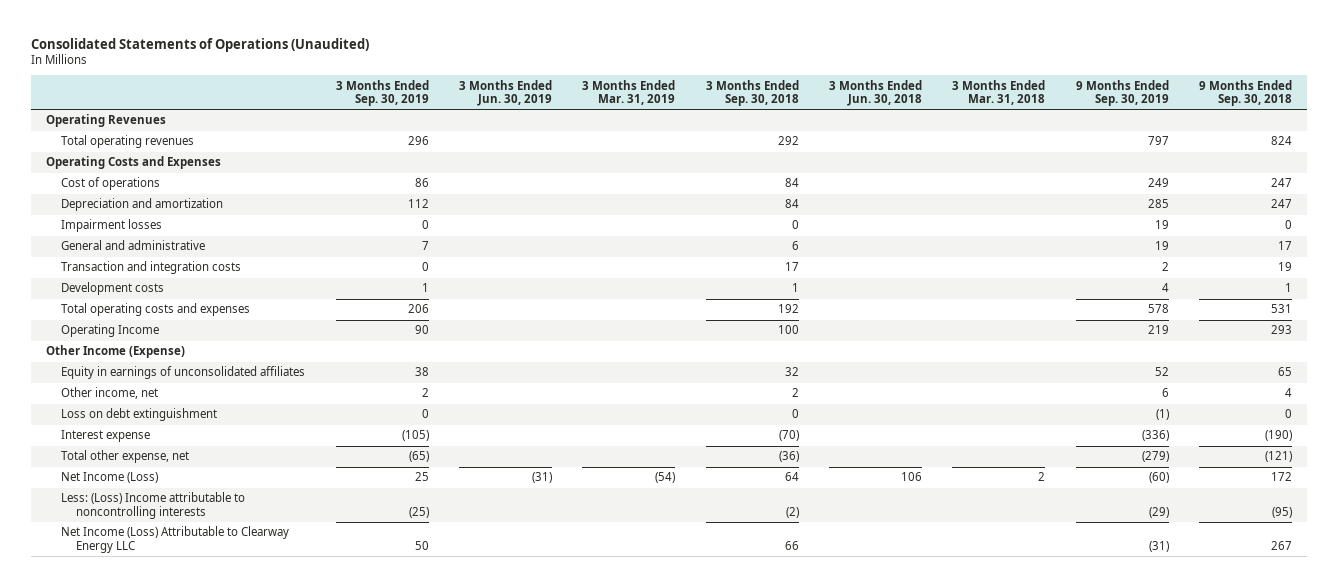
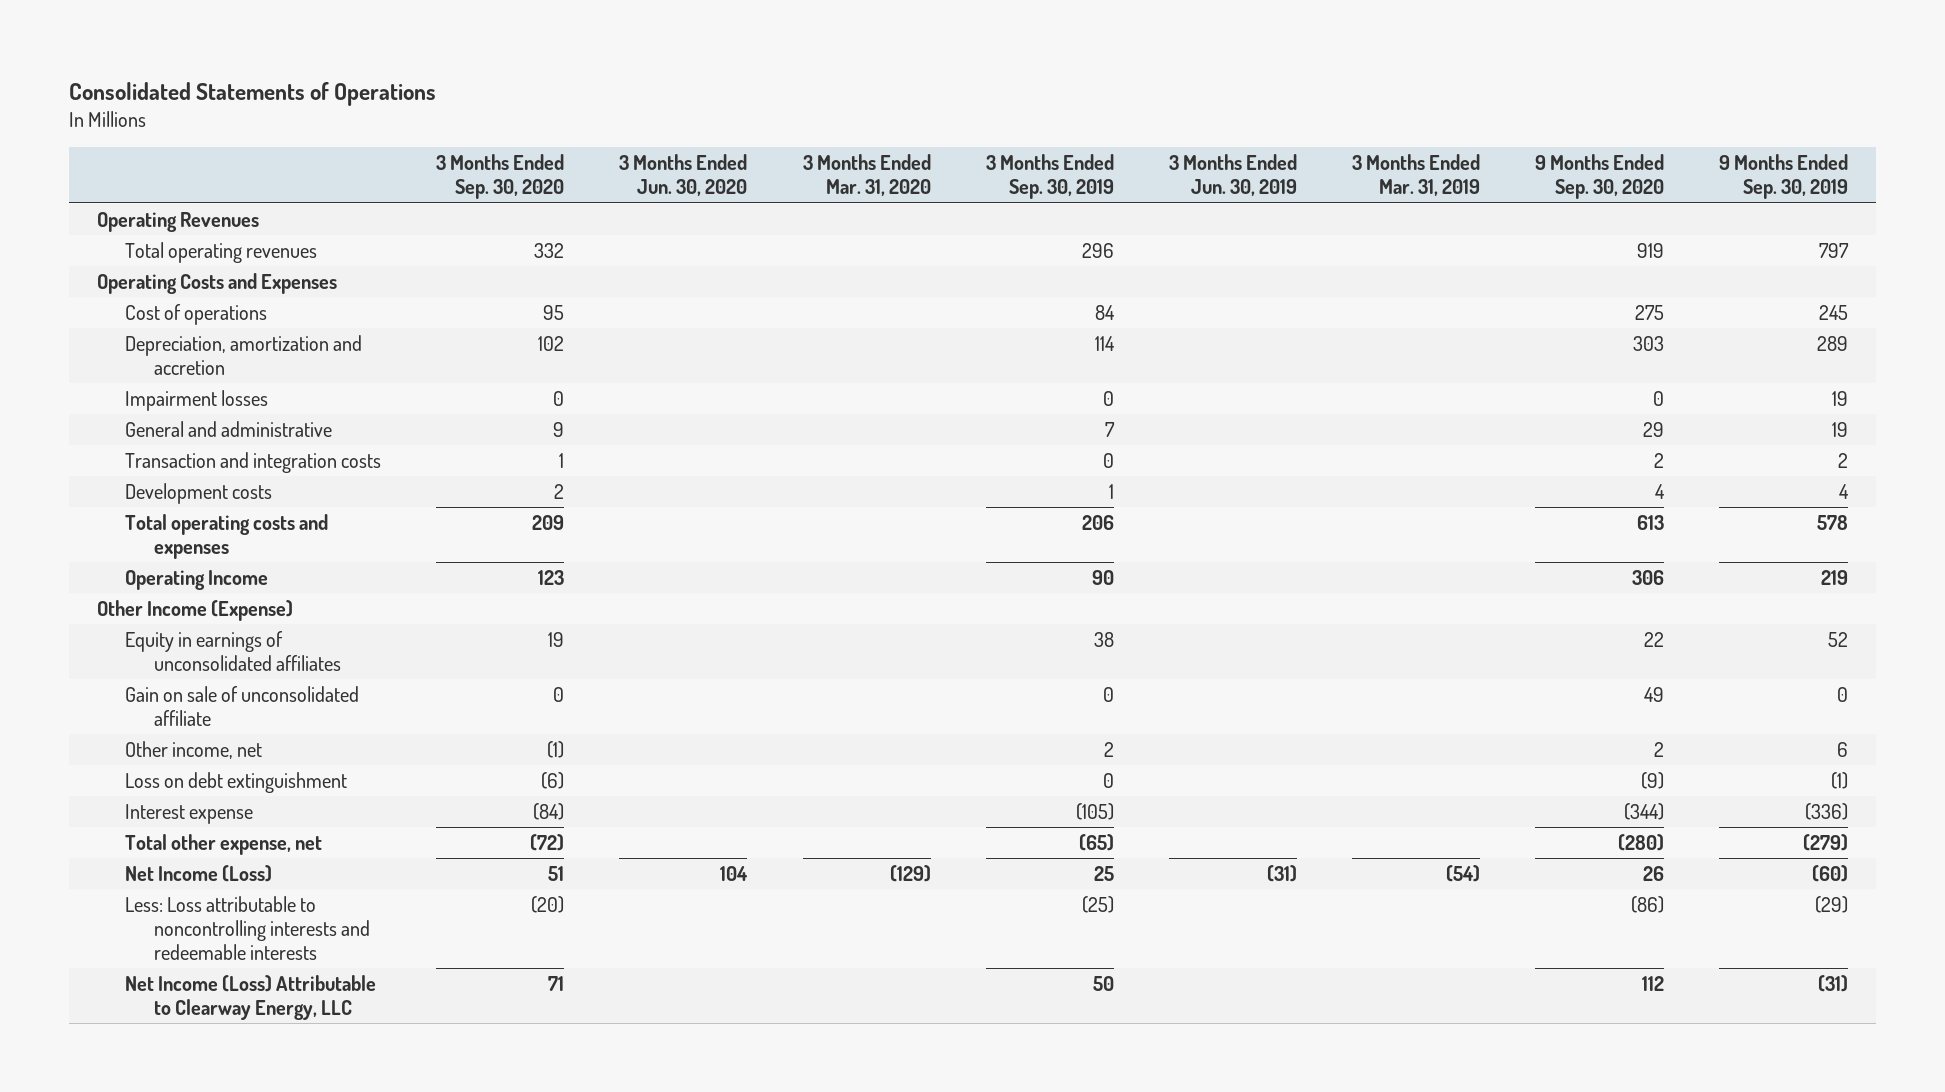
- Consolidated Statements of Operations (Unaudited)
+ Consolidated Statements of Operations
- | 3 Months Ended Sep. 30, 2019 | 3 Months Ended Jun. 30, 2019 | 3 Months Ended Mar. 31, 2019 | 3 Months Ended Sep. 30, 2018 | 3 Months Ended Jun. 30, 2018 | 3 Months Ended Mar. 31, 2018 | 9 Months Ended Sep. 30, 2019 | 9 Months Ended Sep. 30, 2018
+ | 3 Months Ended Sep. 30, 2020 | 3 Months Ended Jun. 30, 2020 | 3 Months Ended Mar. 31, 2020 | 3 Months Ended Sep. 30, 2019 | 3 Months Ended Jun. 30, 2019 | 3 Months Ended Mar. 31, 2019 | 9 Months Ended Sep. 30, 2020 | 9 Months Ended Sep. 30, 2019
- Cost of operations | 86 | | | 84 | | | 249 | 247
- Depreciation and amortization | 112 | | | 84 | | | 285 | 247
+ Cost of operations | 95 | | | 84 | | | 275 | 245
+ Depreciation, amortization and accretion | 102 | | | 114 | | | 303 | 289
+ Gain on sale of unconsolidated affiliate | 0 | | | 0 | | | 49 | 0
- Less: (Loss) Income attributable to noncontrolling interests | (25) | | | (2) | | | (29) | (95)
- Net Income (Loss) Attributable to Clearway Energy LLC | 50 | | | 66 | | | (31) | 267
+ Less: Loss attributable to noncontrolling interests and redeemable interests | (20) | | | (25) | | | (86) | (29)
+ Net Income (Loss) Attributable to Clearway Energy, LLC | 71 | | | 50 | | | 112 | (31)

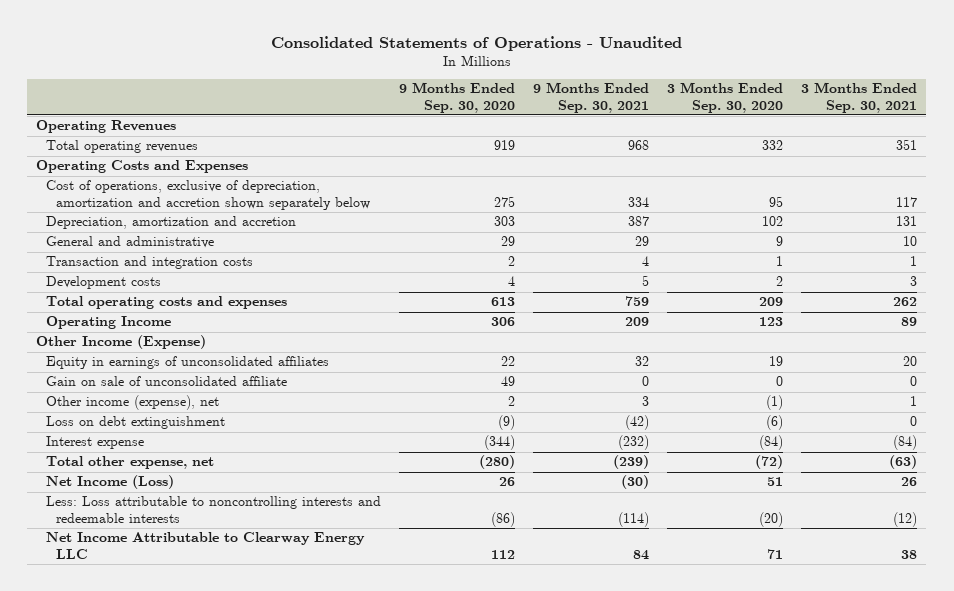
- Consolidated Statements of Operations
+ Consolidated Statements of Operations - Unaudited
- | 3 Months Ended Sep. 30, 2020 | 3 Months Ended Jun. 30, 2020 | 3 Months Ended Mar. 31, 2020 | 3 Months Ended Sep. 30, 2019 | 3 Months Ended Jun. 30, 2019 | 3 Months Ended Mar. 31, 2019 | 9 Months Ended Sep. 30, 2020 | 9 Months Ended Sep. 30, 2019
+ | 9 Months Ended Sep. 30, 2020 | 9 Months Ended Sep. 30, 2021 | 3 Months Ended Sep. 30, 2020 | 3 Months Ended Sep. 30, 2021
- Cost of operations | 95 | | | 84 | | | 275 | 245
+ Cost of operations, exclusive of depreciation, amortization and accretion shown separately below | 275 | 334 | 95 | 117
- Impairment losses | 0 | | | 0 | | | 0 | 19
- Other income, net | (1) | | | 2 | | | 2 | 6
+ Other income (expense), net | 2 | 3 | (1) | 1
- Net Income (Loss) Attributable to Clearway Energy, LLC | 71 | | | 50 | | | 112 | (31)
+ Net Income Attributable to Clearway Energy LLC | 112 | 84 | 71 | 38

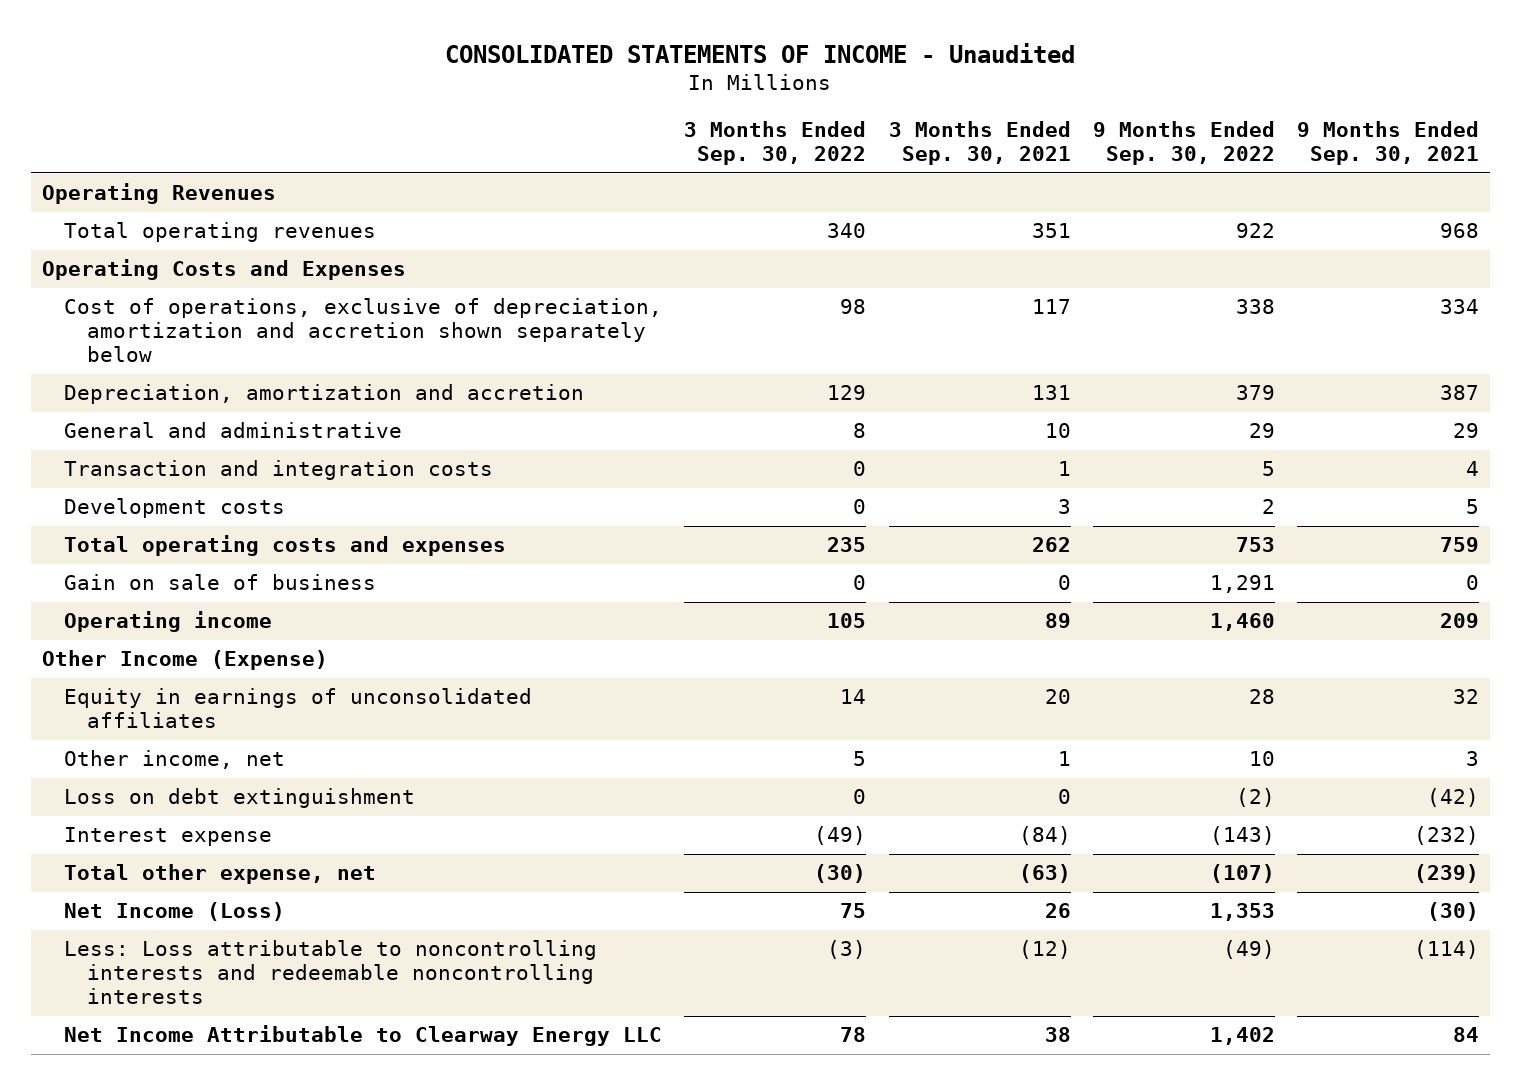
- Consolidated Statements of Operations - Unaudited
+ CONSOLIDATED STATEMENTS OF INCOME - Unaudited
- | 9 Months Ended Sep. 30, 2020 | 9 Months Ended Sep. 30, 2021 | 3 Months Ended Sep. 30, 2020 | 3 Months Ended Sep. 30, 2021
+ | 3 Months Ended Sep. 30, 2022 | 3 Months Ended Sep. 30, 2021 | 9 Months Ended Sep. 30, 2022 | 9 Months Ended Sep. 30, 2021
- Operating Income | 306 | 209 | 123 | 89
+ Gain on sale of business | 0 | 0 | 1,291 | 0
+ Operating income | 105 | 89 | 1,460 | 209
- Gain on sale of unconsolidated affiliate | 49 | 0 | 0 | 0
- Other income (expense), net | 2 | 3 | (1) | 1
+ Other income, net | 5 | 1 | 10 | 3
- Less: Loss attributable to noncontrolling interests and redeemable interests | (86) | (114) | (20) | (12)
+ Less: Loss attributable to noncontrolling interests and redeemable noncontrolling interests | (3) | (12) | (49) | (114)

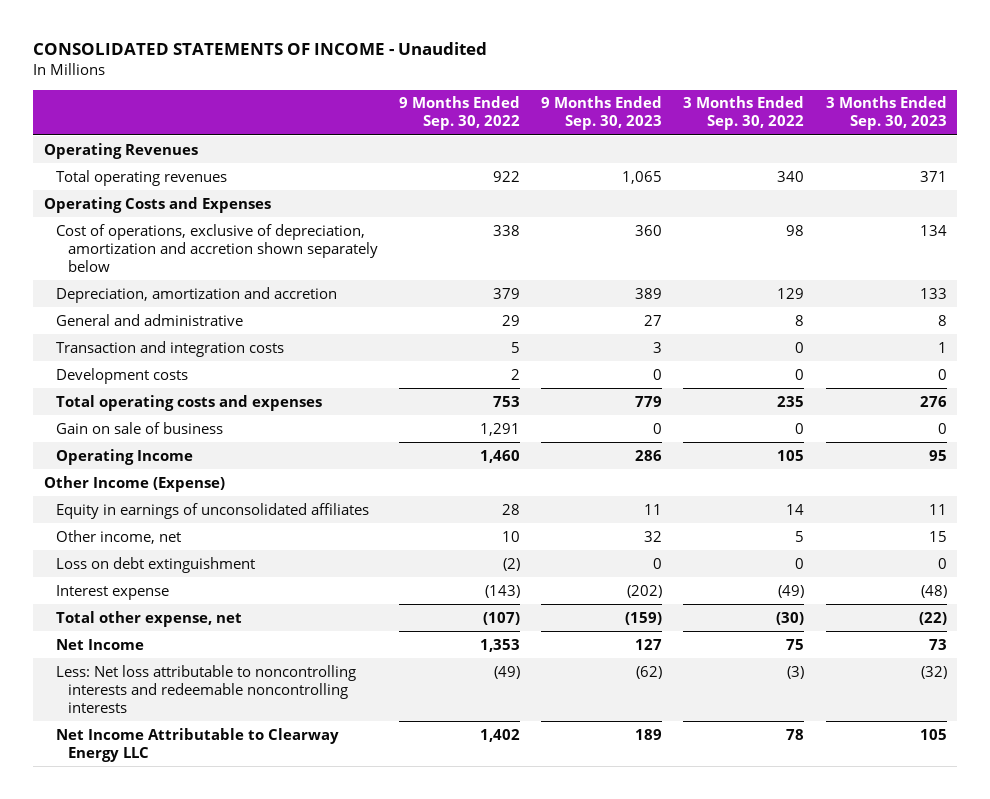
- | 3 Months Ended Sep. 30, 2022 | 3 Months Ended Sep. 30, 2021 | 9 Months Ended Sep. 30, 2022 | 9 Months Ended Sep. 30, 2021
+ | 9 Months Ended Sep. 30, 2022 | 9 Months Ended Sep. 30, 2023 | 3 Months Ended Sep. 30, 2022 | 3 Months Ended Sep. 30, 2023
- Operating income | 105 | 89 | 1,460 | 209
+ Operating Income | 1,460 | 286 | 105 | 95
- Net Income (Loss) | 75 | 26 | 1,353 | (30)
- Less: Loss attributable to noncontrolling interests and redeemable noncontrolling interests | (3) | (12) | (49) | (114)
+ Net Income | 1,353 | 127 | 75 | 73
+ Less: Net loss attributable to noncontrolling interests and redeemable noncontrolling interests | (49) | (62) | (3) | (32)

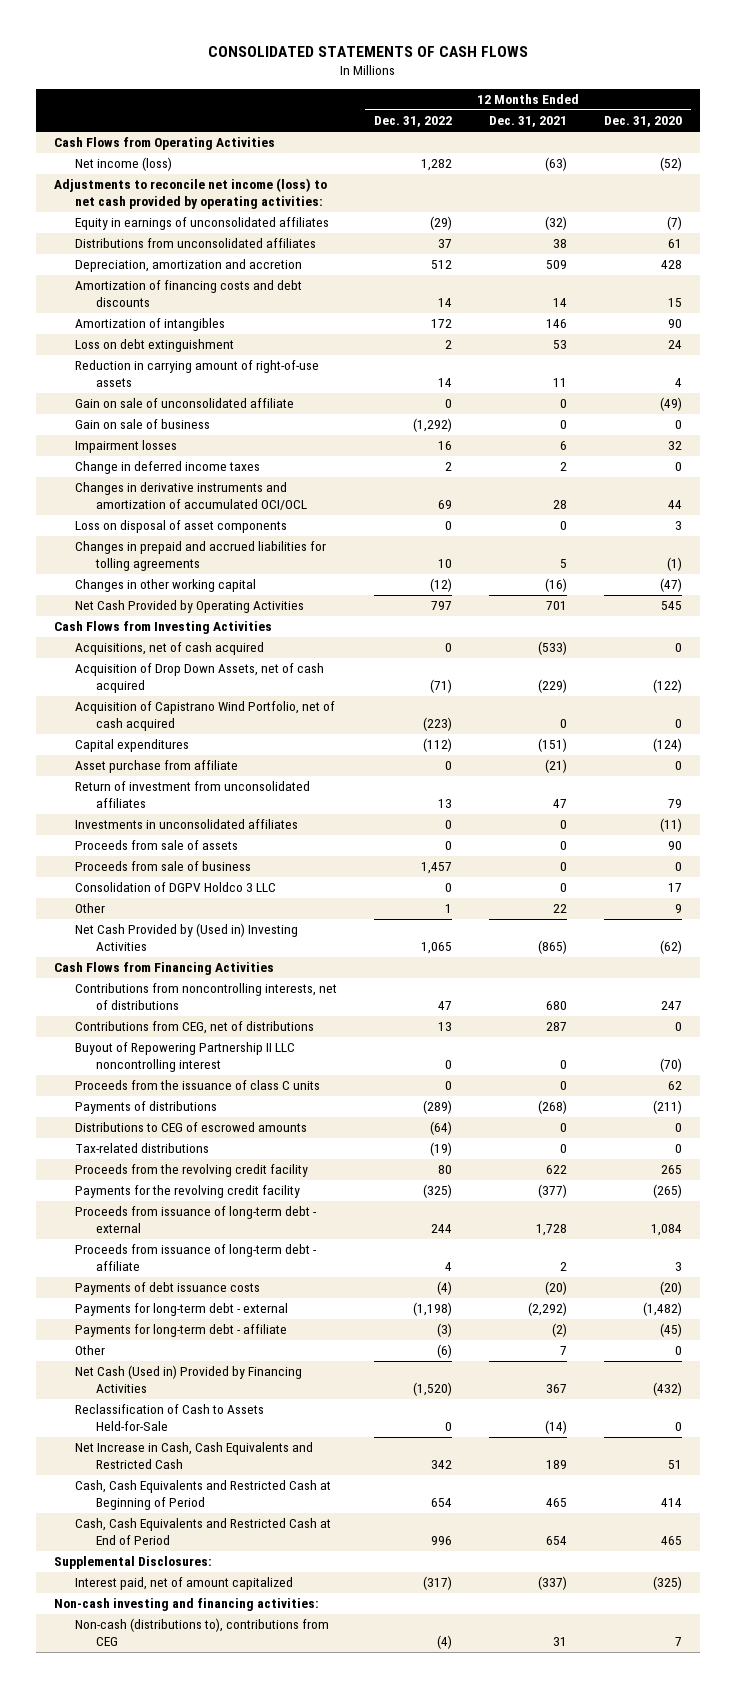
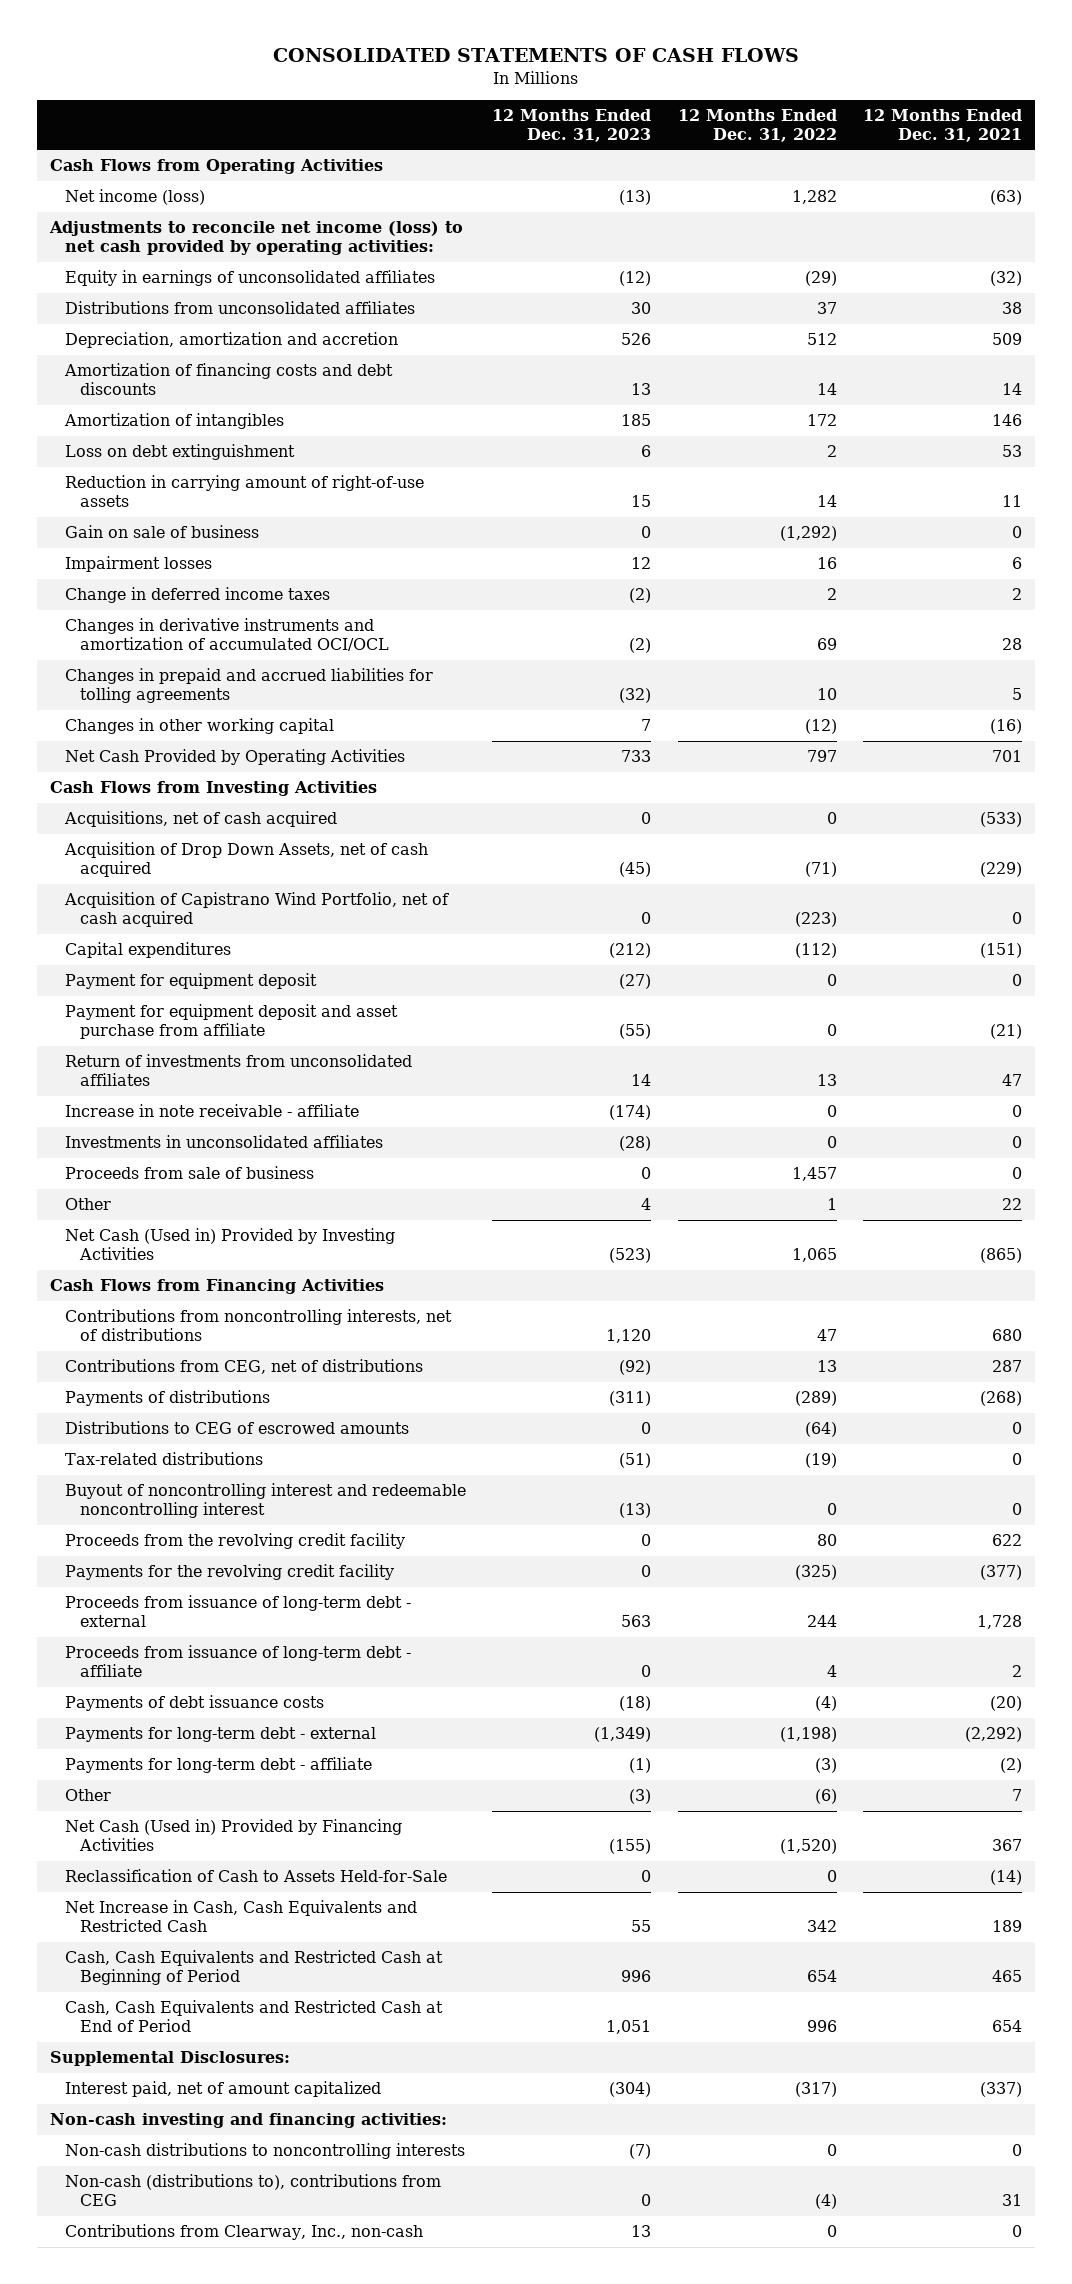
- | 12 Months Ended Dec. 31, 2022 | 12 Months Ended Dec. 31, 2021 | 12 Months Ended Dec. 31, 2020
+ | 12 Months Ended Dec. 31, 2023 | 12 Months Ended Dec. 31, 2022 | 12 Months Ended Dec. 31, 2021
- Gain on sale of unconsolidated affiliate | 0 | 0 | (49)
- Loss on disposal of asset components | 0 | 0 | 3
- Asset purchase from affiliate | 0 | (21) | 0
- Return of investment from unconsolidated affiliates | 13 | 47 | 79
+ Payment for equipment deposit | (27) | 0 | 0
+ Payment for equipment deposit and asset purchase from affiliate | (55) | 0 | (21)
+ Return of investments from unconsolidated affiliates | 14 | 13 | 47
+ Increase in note receivable - affiliate | (174) | 0 | 0
- Proceeds from sale of assets | 0 | 0 | 90
- Consolidation of DGPV Holdco 3 LLC | 0 | 0 | 17
- Net Cash Provided by (Used in) Investing Activities | 1,065 | (865) | (62)
+ Net Cash (Used in) Provided by Investing Activities | (523) | 1,065 | (865)
- Buyout of Repowering Partnership II LLC noncontrolling interest | 0 | 0 | (70)
- Proceeds from the issuance of class C units | 0 | 0 | 62
+ Buyout of noncontrolling interest and redeemable noncontrolling interest | (13) | 0 | 0
+ Non-cash distributions to noncontrolling interests | (7) | 0 | 0
+ Contributions from Clearway, Inc., non-cash | 13 | 0 | 0

